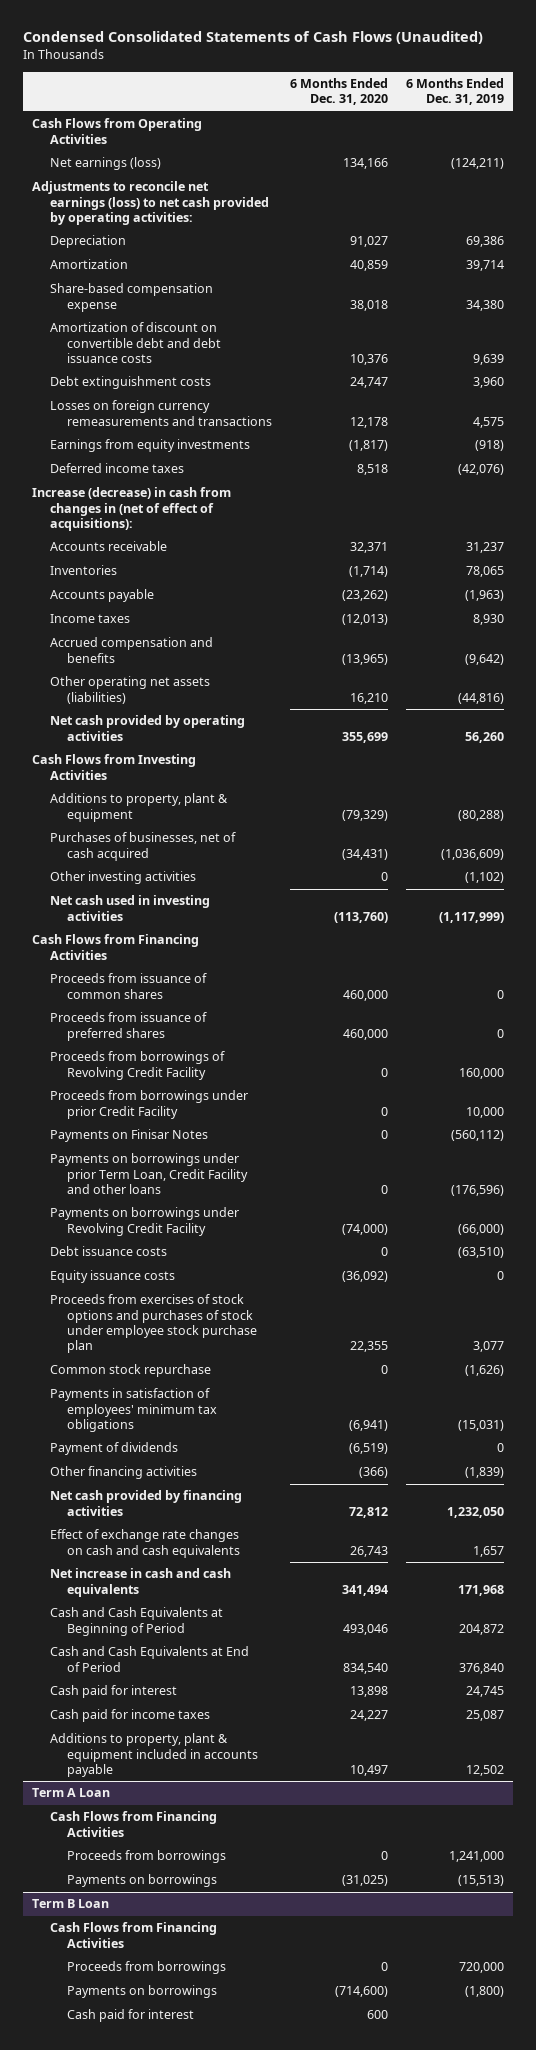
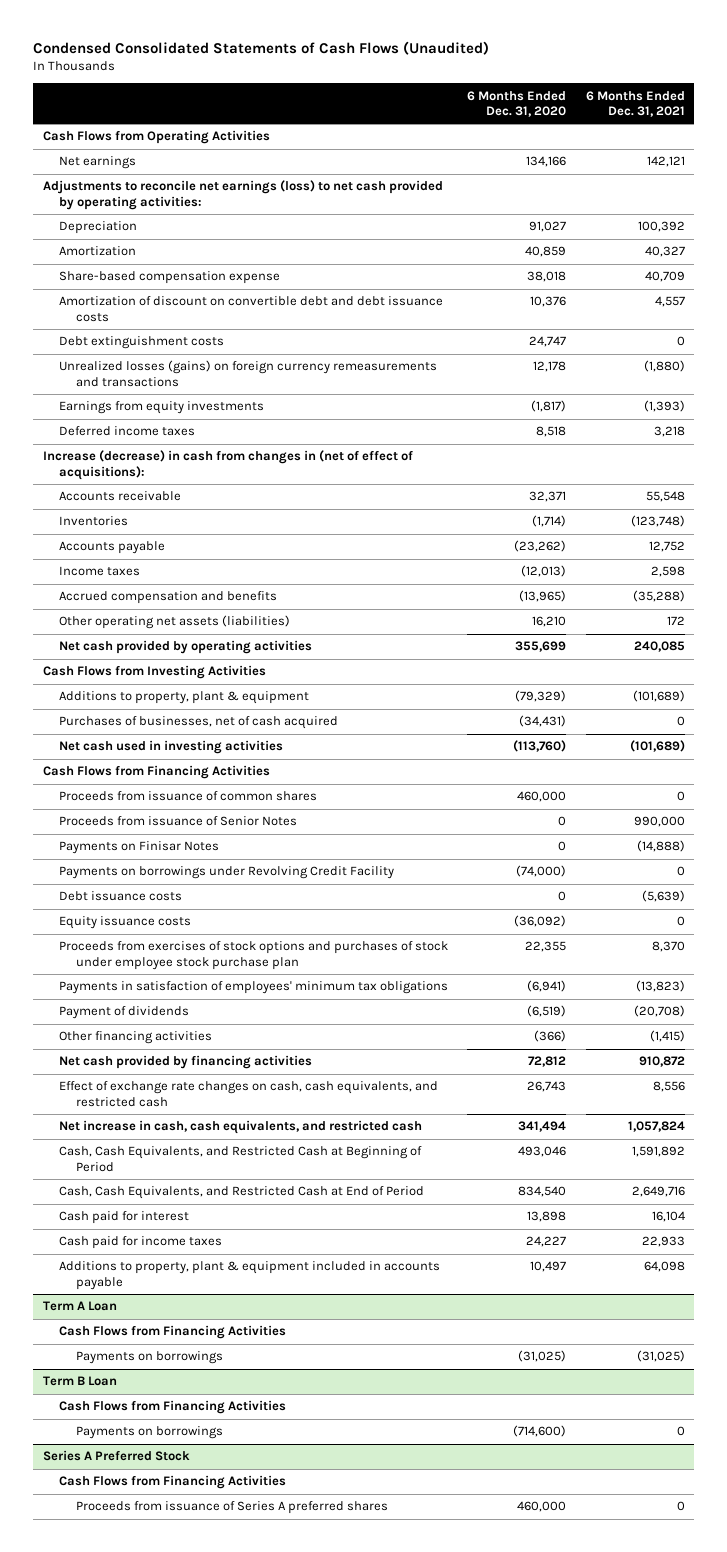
- | 6 Months Ended Dec. 31, 2020 | 6 Months Ended Dec. 31, 2019
+ | 6 Months Ended Dec. 31, 2020 | 6 Months Ended Dec. 31, 2021
- Net earnings (loss) | 134,166 | (124,211)
+ Net earnings | 134,166 | 142,121
- Losses on foreign currency remeasurements and transactions | 12,178 | 4,575
+ Unrealized losses (gains) on foreign currency remeasurements and transactions | 12,178 | (1,880)
- Other investing activities | 0 | (1,102)
- Proceeds from issuance of preferred shares | 460,000 | 0
- Proceeds from borrowings of Revolving Credit Facility | 0 | 160,000
- Proceeds from borrowings under prior Credit Facility | 0 | 10,000
+ Proceeds from issuance of Senior Notes | 0 | 990,000
- Payments on borrowings under prior Term Loan, Credit Facility and other loans | 0 | (176,596)
- Common stock repurchase | 0 | (1,626)
- Effect of exchange rate changes on cash and cash equivalents | 26,743 | 1,657
- Net increase in cash and cash equivalents | 341,494 | 171,968
- Cash and Cash Equivalents at Beginning of Period | 493,046 | 204,872
- Cash and Cash Equivalents at End of Period | 834,540 | 376,840
+ Effect of exchange rate changes on cash, cash equivalents, and restricted cash | 26,743 | 8,556
+ Net increase in cash, cash equivalents, and restricted cash | 341,494 | 1,057,824
+ Cash, Cash Equivalents, and Restricted Cash at Beginning of Period | 493,046 | 1,591,892
+ Cash, Cash Equivalents, and Restricted Cash at End of Period | 834,540 | 2,649,716
@ Term A Loan
- Proceeds from borrowings | 0 | 1,241,000
@ Term B Loan
- Proceeds from borrowings | 0 | 720,000
- Cash paid for interest | 600 |
+ Series A Preferred Stock
+ Cash Flows from Financing Activities
+ Proceeds from issuance of Series A preferred shares | 460,000 | 0

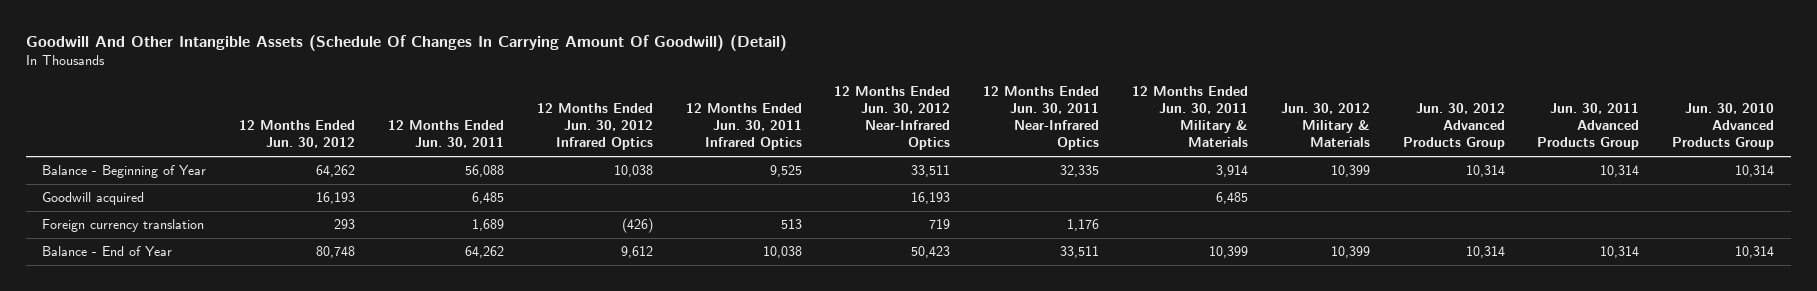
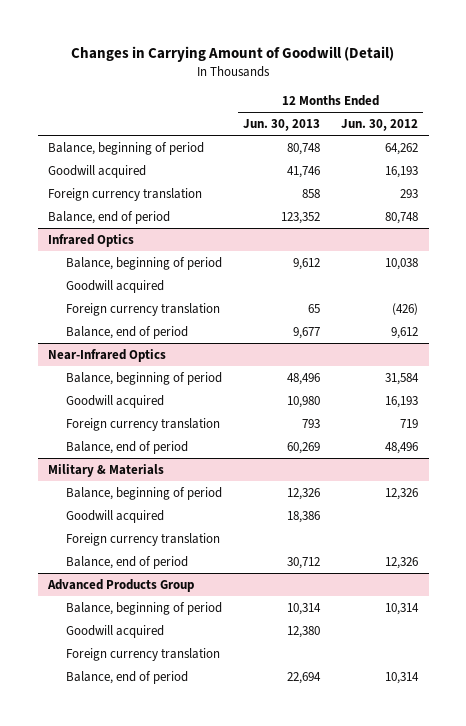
- Goodwill And Other Intangible Assets (Schedule Of Changes In Carrying Amount Of Goodwill) (Detail)
+ Changes in Carrying Amount of Goodwill (Detail)
- | 12 Months Ended Jun. 30, 2012 | 12 Months Ended Jun. 30, 2011 | 12 Months Ended Jun. 30, 2012 Infrared Optics | 12 Months Ended Jun. 30, 2011 Infrared Optics | 12 Months Ended Jun. 30, 2012 Near-Infrared Optics | 12 Months Ended Jun. 30, 2011 Near-Infrared Optics | 12 Months Ended Jun. 30, 2011 Military & Materials | Jun. 30, 2012 Military & Materials | Jun. 30, 2012 Advanced Products Group | Jun. 30, 2011 Advanced Products Group | Jun. 30, 2010 Advanced Products Group
+ | 12 Months Ended Jun. 30, 2013 | 12 Months Ended Jun. 30, 2012
- Balance - Beginning of Year | 64,262 | 56,088 | 10,038 | 9,525 | 33,511 | 32,335 | 3,914 | 10,399 | 10,314 | 10,314 | 10,314
+ Balance, beginning of period | 80,748 | 64,262
- Balance - End of Year | 80,748 | 64,262 | 9,612 | 10,038 | 50,423 | 33,511 | 10,399 | 10,399 | 10,314 | 10,314 | 10,314
+ Balance, end of period | 123,352 | 80,748
+ Infrared Optics
+ Balance, beginning of period | 9,612 | 10,038
+ Goodwill acquired
+ Foreign currency translation | 65 | (426)
+ Balance, end of period | 9,677 | 9,612
+ Near-Infrared Optics
+ Balance, beginning of period | 48,496 | 31,584
+ Goodwill acquired | 10,980 | 16,193
+ Foreign currency translation | 793 | 719
+ Balance, end of period | 60,269 | 48,496
+ Military & Materials
+ Balance, beginning of period | 12,326 | 12,326
+ Goodwill acquired | 18,386 |
+ Foreign currency translation
+ Balance, end of period | 30,712 | 12,326
+ Advanced Products Group
+ Balance, beginning of period | 10,314 | 10,314
+ Goodwill acquired | 12,380 |
+ Foreign currency translation
+ Balance, end of period | 22,694 | 10,314

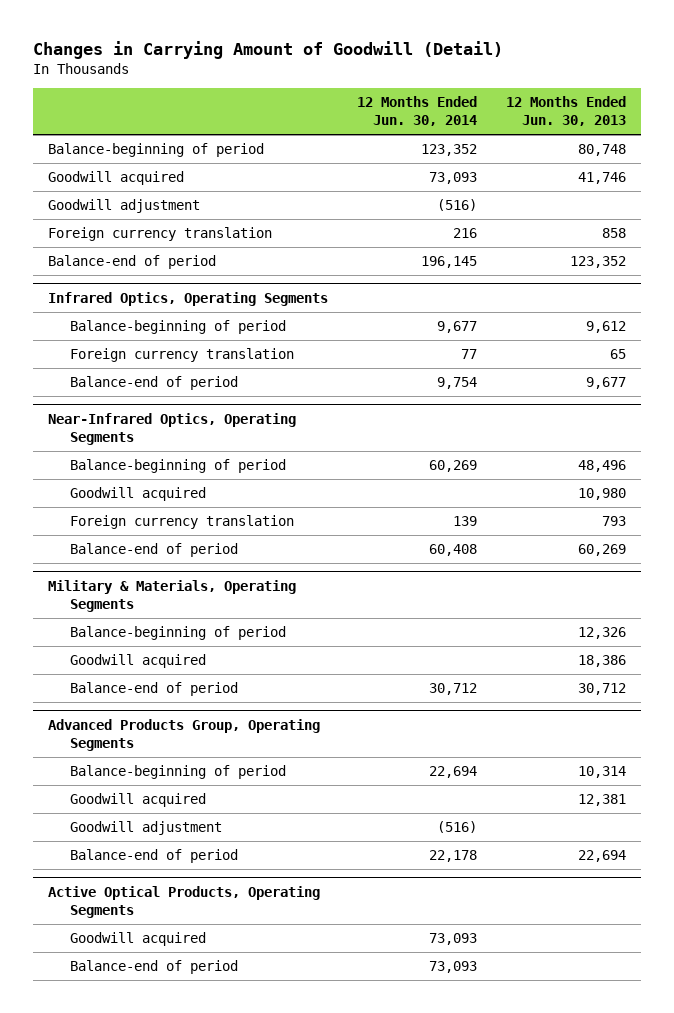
- | 12 Months Ended Jun. 30, 2013 | 12 Months Ended Jun. 30, 2012
+ | 12 Months Ended Jun. 30, 2014 | 12 Months Ended Jun. 30, 2013
- Balance, beginning of period | 80,748 | 64,262
+ Balance-beginning of period | 123,352 | 80,748
+ Goodwill adjustment | (516) |
- Balance, end of period | 123,352 | 80,748
- Infrared Optics
- Balance, beginning of period | 9,612 | 10,038
- Goodwill acquired
+ Balance-end of period | 196,145 | 123,352
+ Infrared Optics, Operating Segments
+ Balance-beginning of period | 9,677 | 9,612
- Balance, end of period | 9,677 | 9,612
- Near-Infrared Optics
- Balance, beginning of period | 48,496 | 31,584
+ Balance-end of period | 9,754 | 9,677
+ Near-Infrared Optics, Operating Segments
+ Balance-beginning of period | 60,269 | 48,496
- Balance, end of period | 60,269 | 48,496
- Military & Materials
- Balance, beginning of period | 12,326 | 12,326
+ Balance-end of period | 60,408 | 60,269
+ Military & Materials, Operating Segments
+ Balance-beginning of period | | 12,326
- Foreign currency translation
- Balance, end of period | 30,712 | 12,326
- Advanced Products Group
- Balance, beginning of period | 10,314 | 10,314
- Goodwill acquired | 12,380 |
- Foreign currency translation
- Balance, end of period | 22,694 | 10,314
+ Balance-end of period | 30,712 | 30,712
+ Advanced Products Group, Operating Segments
+ Balance-beginning of period | 22,694 | 10,314
+ Goodwill acquired | | 12,381
+ Goodwill adjustment | (516) |
+ Balance-end of period | 22,178 | 22,694
+ Active Optical Products, Operating Segments
+ Goodwill acquired | 73,093 |
+ Balance-end of period | 73,093 |

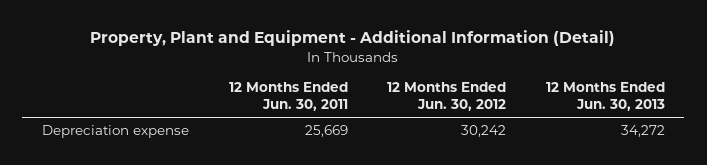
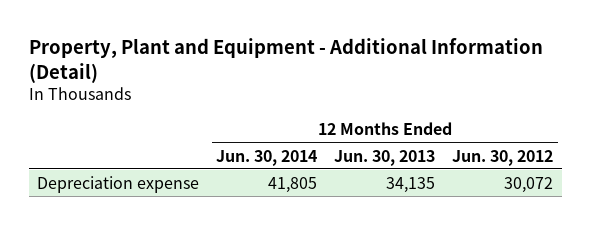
- | 12 Months Ended Jun. 30, 2011 | 12 Months Ended Jun. 30, 2012 | 12 Months Ended Jun. 30, 2013
+ | 12 Months Ended Jun. 30, 2014 | 12 Months Ended Jun. 30, 2013 | 12 Months Ended Jun. 30, 2012
- Depreciation expense | 25,669 | 30,242 | 34,272
+ Depreciation expense | 41,805 | 34,135 | 30,072

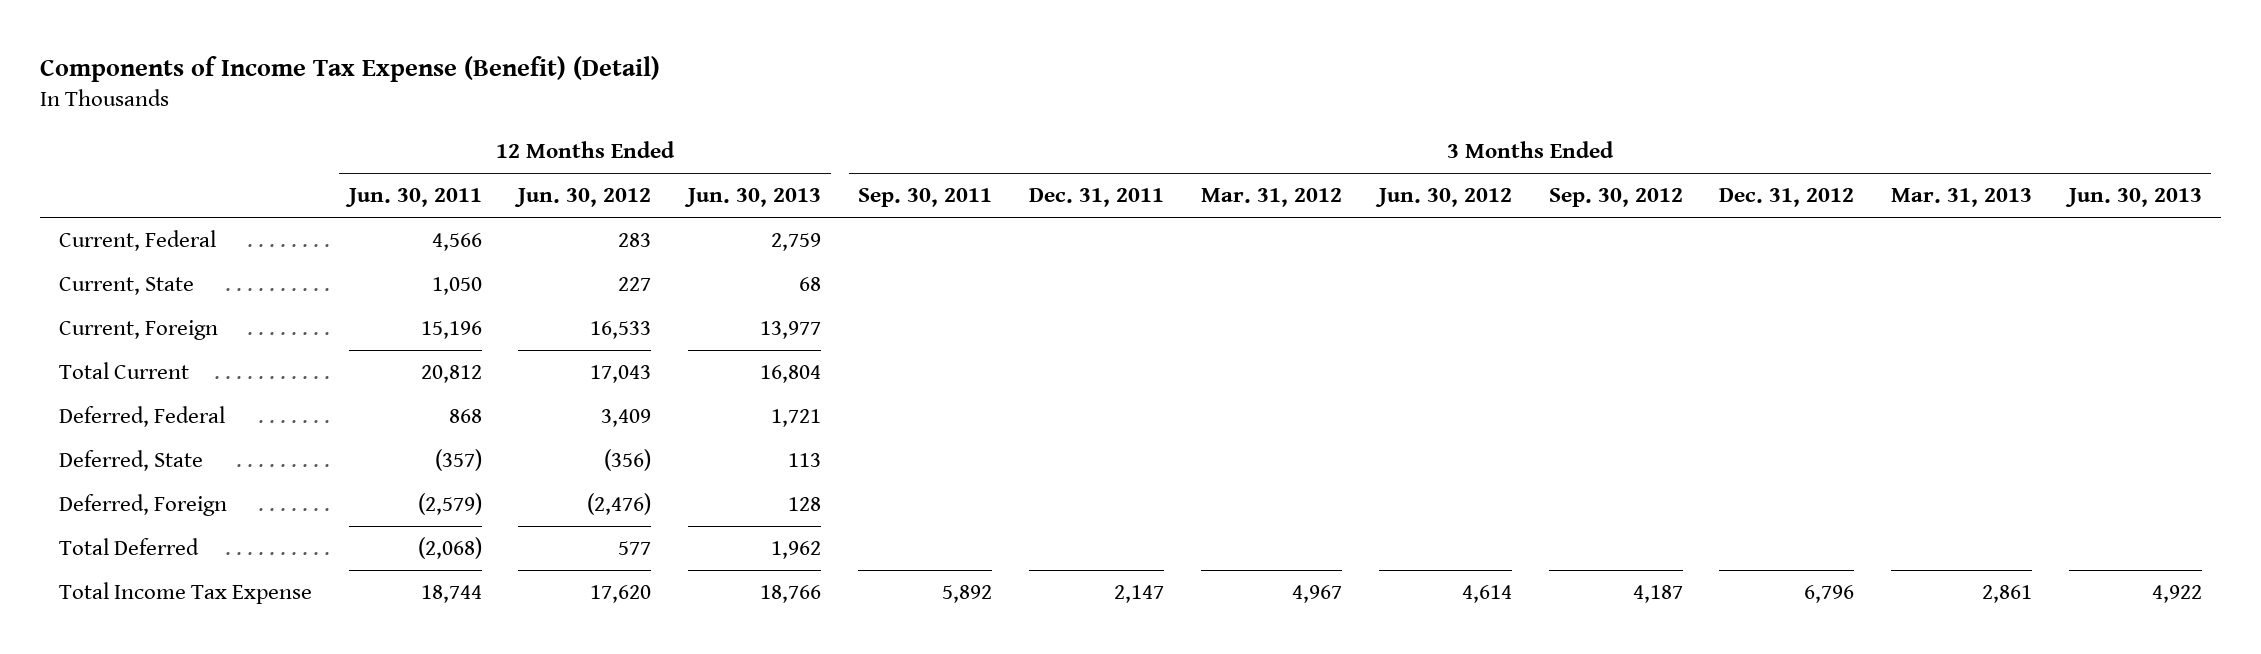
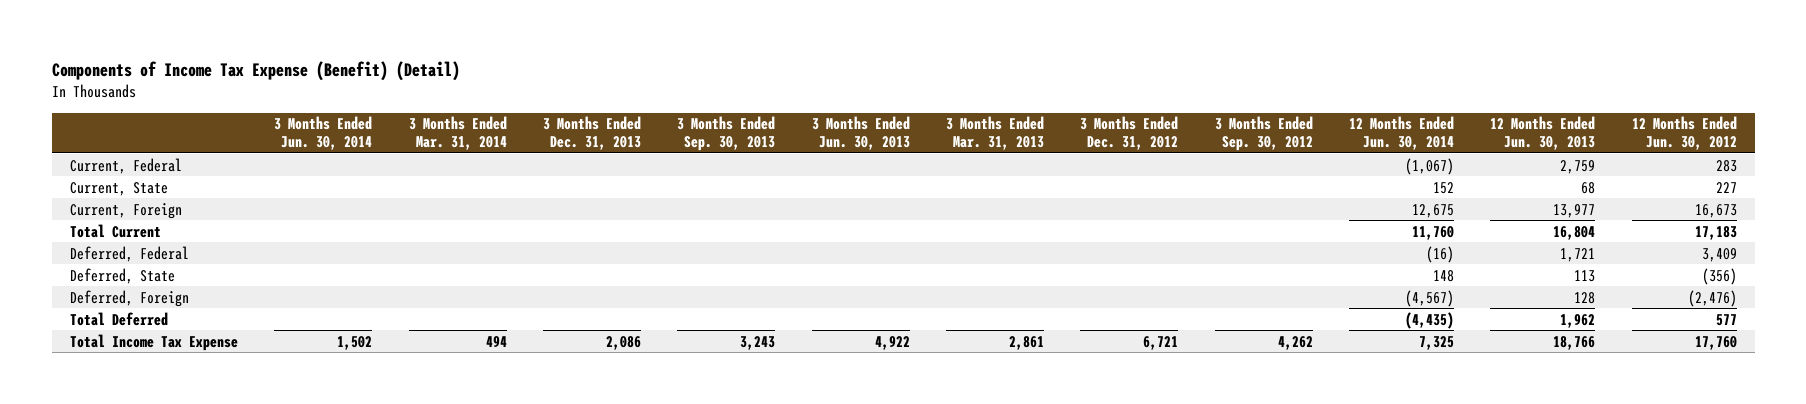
- | 12 Months Ended Jun. 30, 2011 | 12 Months Ended Jun. 30, 2012 | 12 Months Ended Jun. 30, 2013 | 3 Months Ended Sep. 30, 2011 | 3 Months Ended Dec. 31, 2011 | 3 Months Ended Mar. 31, 2012 | 3 Months Ended Jun. 30, 2012 | 3 Months Ended Sep. 30, 2012 | 3 Months Ended Dec. 31, 2012 | 3 Months Ended Mar. 31, 2013 | 3 Months Ended Jun. 30, 2013
+ | 3 Months Ended Jun. 30, 2014 | 3 Months Ended Mar. 31, 2014 | 3 Months Ended Dec. 31, 2013 | 3 Months Ended Sep. 30, 2013 | 3 Months Ended Jun. 30, 2013 | 3 Months Ended Mar. 31, 2013 | 3 Months Ended Dec. 31, 2012 | 3 Months Ended Sep. 30, 2012 | 12 Months Ended Jun. 30, 2014 | 12 Months Ended Jun. 30, 2013 | 12 Months Ended Jun. 30, 2012
- Current, Foreign | 15,196 | 16,533 | 13,977 | | | | | | | |
- Total Current | 20,812 | 17,043 | 16,804 | | | | | | | |
+ Current, Foreign | | | | | | | | | 12,675 | 13,977 | 16,673
+ Total Current | | | | | | | | | 11,760 | 16,804 | 17,183
- Total Income Tax Expense | 18,744 | 17,620 | 18,766 | 5,892 | 2,147 | 4,967 | 4,614 | 4,187 | 6,796 | 2,861 | 4,922
+ Total Income Tax Expense | 1,502 | 494 | 2,086 | 3,243 | 4,922 | 2,861 | 6,721 | 4,262 | 7,325 | 18,766 | 17,760

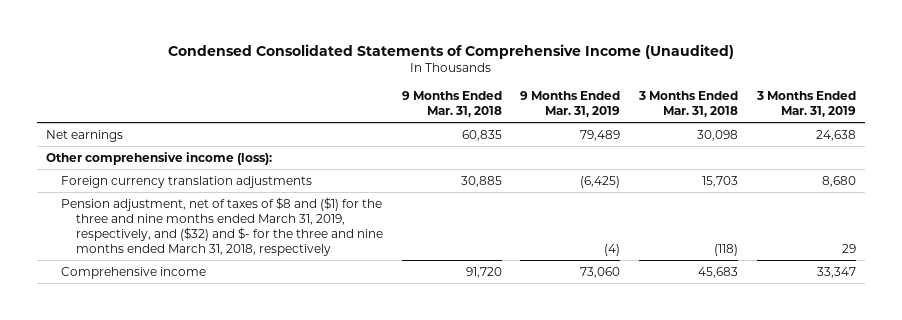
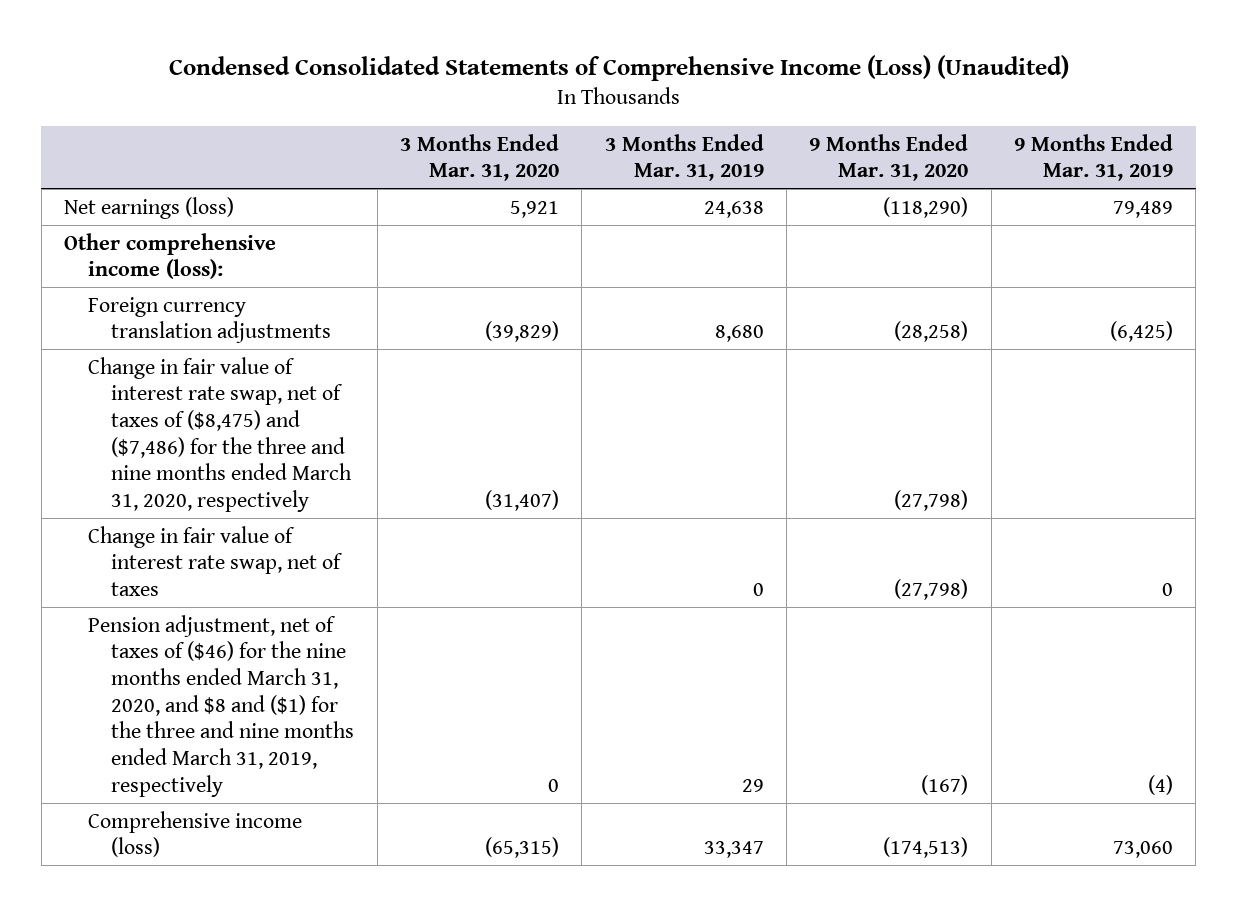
- Condensed Consolidated Statements of Comprehensive Income (Unaudited)
+ Condensed Consolidated Statements of Comprehensive Income (Loss) (Unaudited)
- | 9 Months Ended Mar. 31, 2018 | 9 Months Ended Mar. 31, 2019 | 3 Months Ended Mar. 31, 2018 | 3 Months Ended Mar. 31, 2019
+ | 3 Months Ended Mar. 31, 2020 | 3 Months Ended Mar. 31, 2019 | 9 Months Ended Mar. 31, 2020 | 9 Months Ended Mar. 31, 2019
- Net earnings | 60,835 | 79,489 | 30,098 | 24,638
+ Net earnings (loss) | 5,921 | 24,638 | (118,290) | 79,489
- Pension adjustment, net of taxes of $8 and ($1) for the three and nine months ended March 31, 2019, respectively, and ($32) and $- for the three and nine months ended March 31, 2018, respectively | | (4) | (118) | 29
- Comprehensive income | 91,720 | 73,060 | 45,683 | 33,347
+ Change in fair value of interest rate swap, net of taxes of ($8,475) and ($7,486) for the three and nine months ended March 31, 2020, respectively | (31,407) | | (27,798) |
+ Change in fair value of interest rate swap, net of taxes | | 0 | (27,798) | 0
+ Pension adjustment, net of taxes of ($46) for the nine months ended March 31, 2020, and $8 and ($1) for the three and nine months ended March 31, 2019, respectively | 0 | 29 | (167) | (4)
+ Comprehensive income (loss) | (65,315) | 33,347 | (174,513) | 73,060

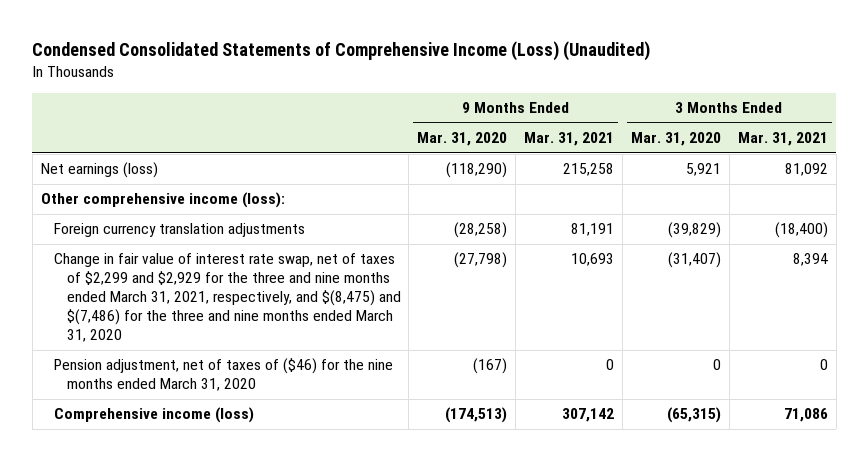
- | 3 Months Ended Mar. 31, 2020 | 3 Months Ended Mar. 31, 2019 | 9 Months Ended Mar. 31, 2020 | 9 Months Ended Mar. 31, 2019
+ | 9 Months Ended Mar. 31, 2020 | 9 Months Ended Mar. 31, 2021 | 3 Months Ended Mar. 31, 2020 | 3 Months Ended Mar. 31, 2021
- Change in fair value of interest rate swap, net of taxes of ($8,475) and ($7,486) for the three and nine months ended March 31, 2020, respectively | (31,407) | | (27,798) |
- Change in fair value of interest rate swap, net of taxes | | 0 | (27,798) | 0
- Pension adjustment, net of taxes of ($46) for the nine months ended March 31, 2020, and $8 and ($1) for the three and nine months ended March 31, 2019, respectively | 0 | 29 | (167) | (4)
+ Change in fair value of interest rate swap, net of taxes of $2,299 and $2,929 for the three and nine months ended March 31, 2021, respectively, and $(8,475) and $(7,486) for the three and nine months ended March 31, 2020 | (27,798) | 10,693 | (31,407) | 8,394
+ Pension adjustment, net of taxes of ($46) for the nine months ended March 31, 2020 | (167) | 0 | 0 | 0

